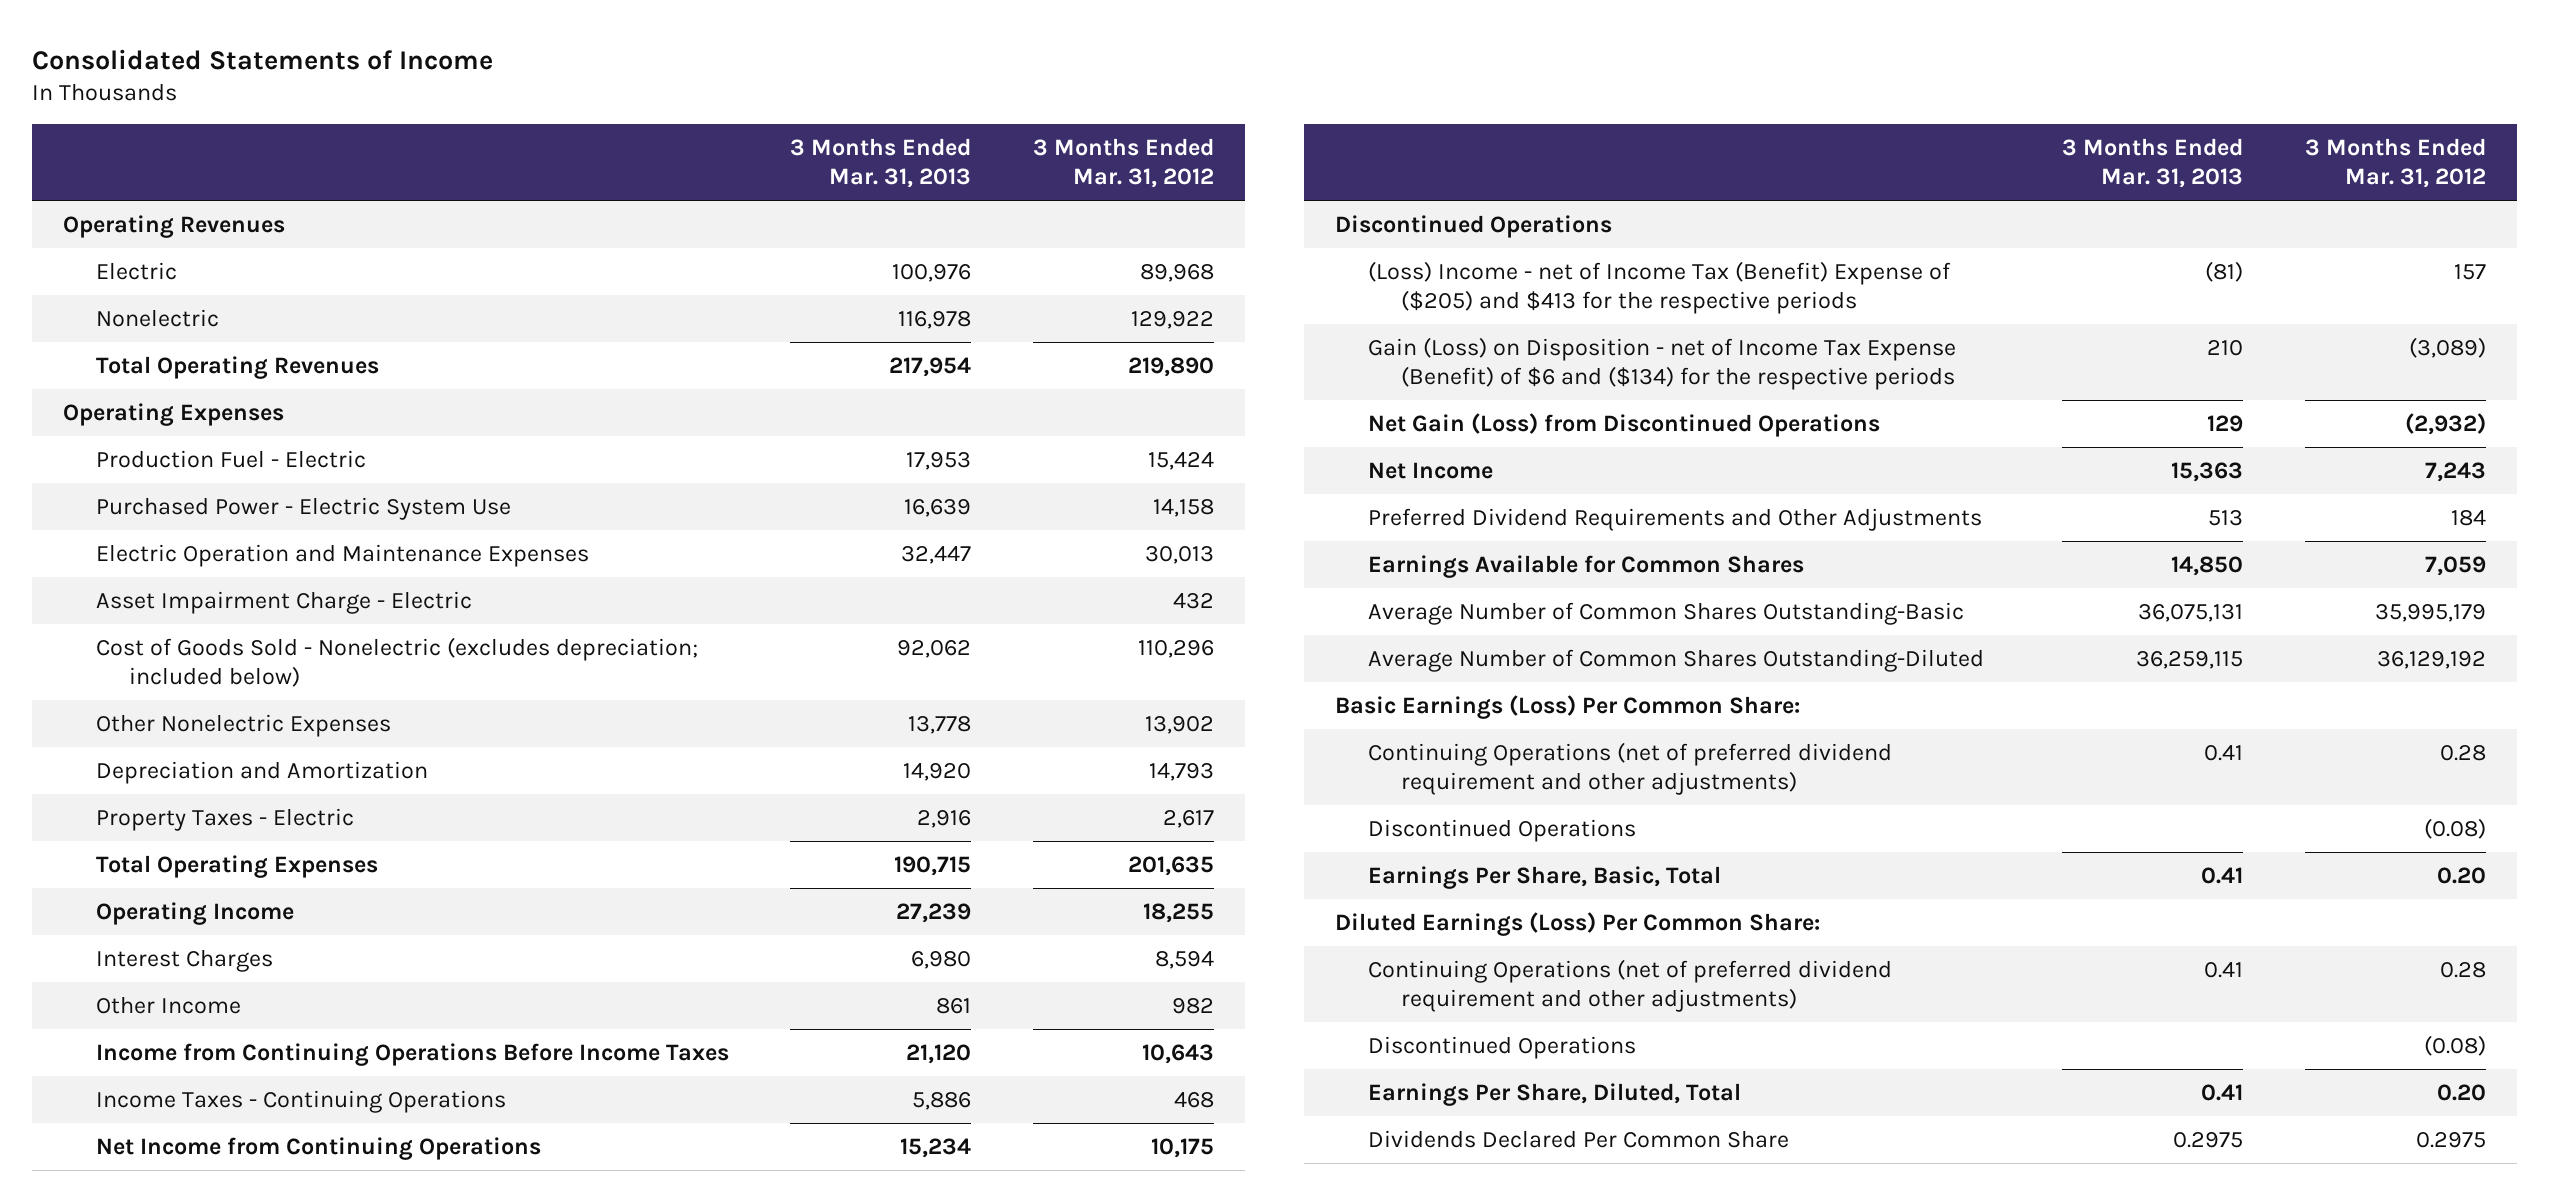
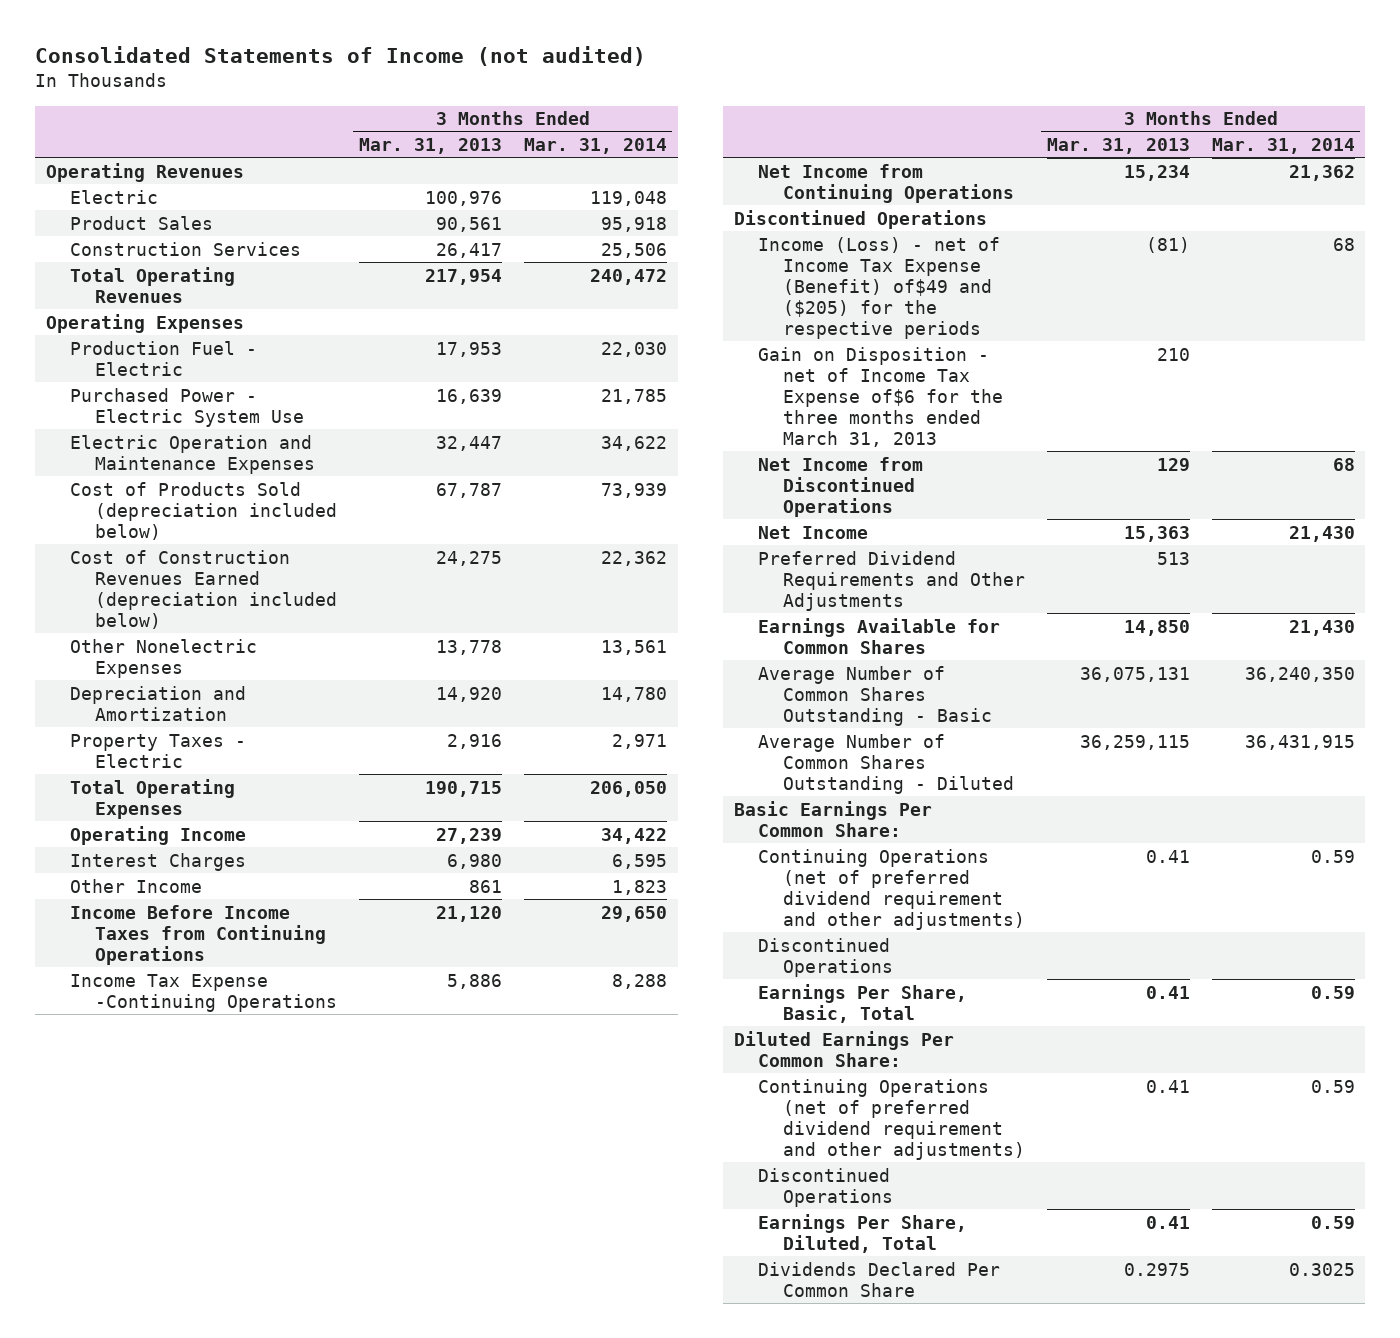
- Consolidated Statements of Income
+ Consolidated Statements of Income (not audited)
- | 3 Months Ended Mar. 31, 2013 | 3 Months Ended Mar. 31, 2012
+ | 3 Months Ended Mar. 31, 2013 | 3 Months Ended Mar. 31, 2014
- Nonelectric | 116,978 | 129,922
+ Product Sales | 90,561 | 95,918
+ Construction Services | 26,417 | 25,506
- Asset Impairment Charge - Electric | | 432
- Cost of Goods Sold - Nonelectric (excludes depreciation; included below) | 92,062 | 110,296
+ Cost of Products Sold (depreciation included below) | 67,787 | 73,939
+ Cost of Construction Revenues Earned (depreciation included below) | 24,275 | 22,362
- Income from Continuing Operations Before Income Taxes | 21,120 | 10,643
- Income Taxes - Continuing Operations | 5,886 | 468
+ Income Before Income Taxes from Continuing Operations | 21,120 | 29,650
+ Income Tax Expense -Continuing Operations | 5,886 | 8,288
- (Loss) Income - net of Income Tax (Benefit) Expense of ($205) and $413 for the respective periods | (81) | 157
- Gain (Loss) on Disposition - net of Income Tax Expense (Benefit) of $6 and ($134) for the respective periods | 210 | (3,089)
- Net Gain (Loss) from Discontinued Operations | 129 | (2,932)
+ Income (Loss) - net of Income Tax Expense (Benefit) of$49 and ($205) for the respective periods | (81) | 68
+ Gain on Disposition - net of Income Tax Expense of$6 for the three months ended March 31, 2013 | 210 |
+ Net Income from Discontinued Operations | 129 | 68
- Average Number of Common Shares Outstanding-Basic | 36,075,131 | 35,995,179
- Average Number of Common Shares Outstanding-Diluted | 36,259,115 | 36,129,192
- Basic Earnings (Loss) Per Common Share:
+ Average Number of Common Shares Outstanding - Basic | 36,075,131 | 36,240,350
+ Average Number of Common Shares Outstanding - Diluted | 36,259,115 | 36,431,915
+ Basic Earnings Per Common Share:
- Diluted Earnings (Loss) Per Common Share:
+ Diluted Earnings Per Common Share:

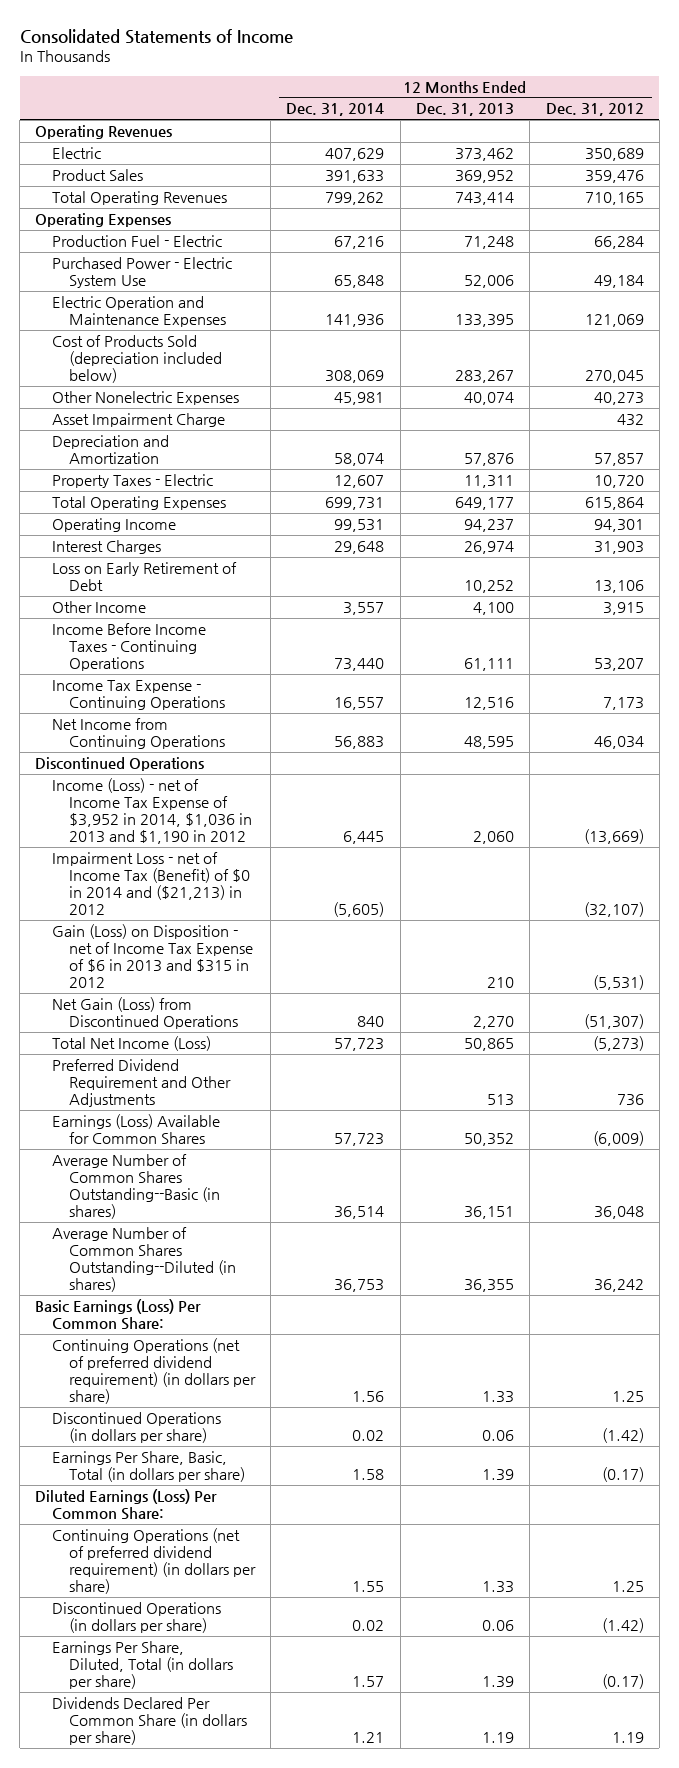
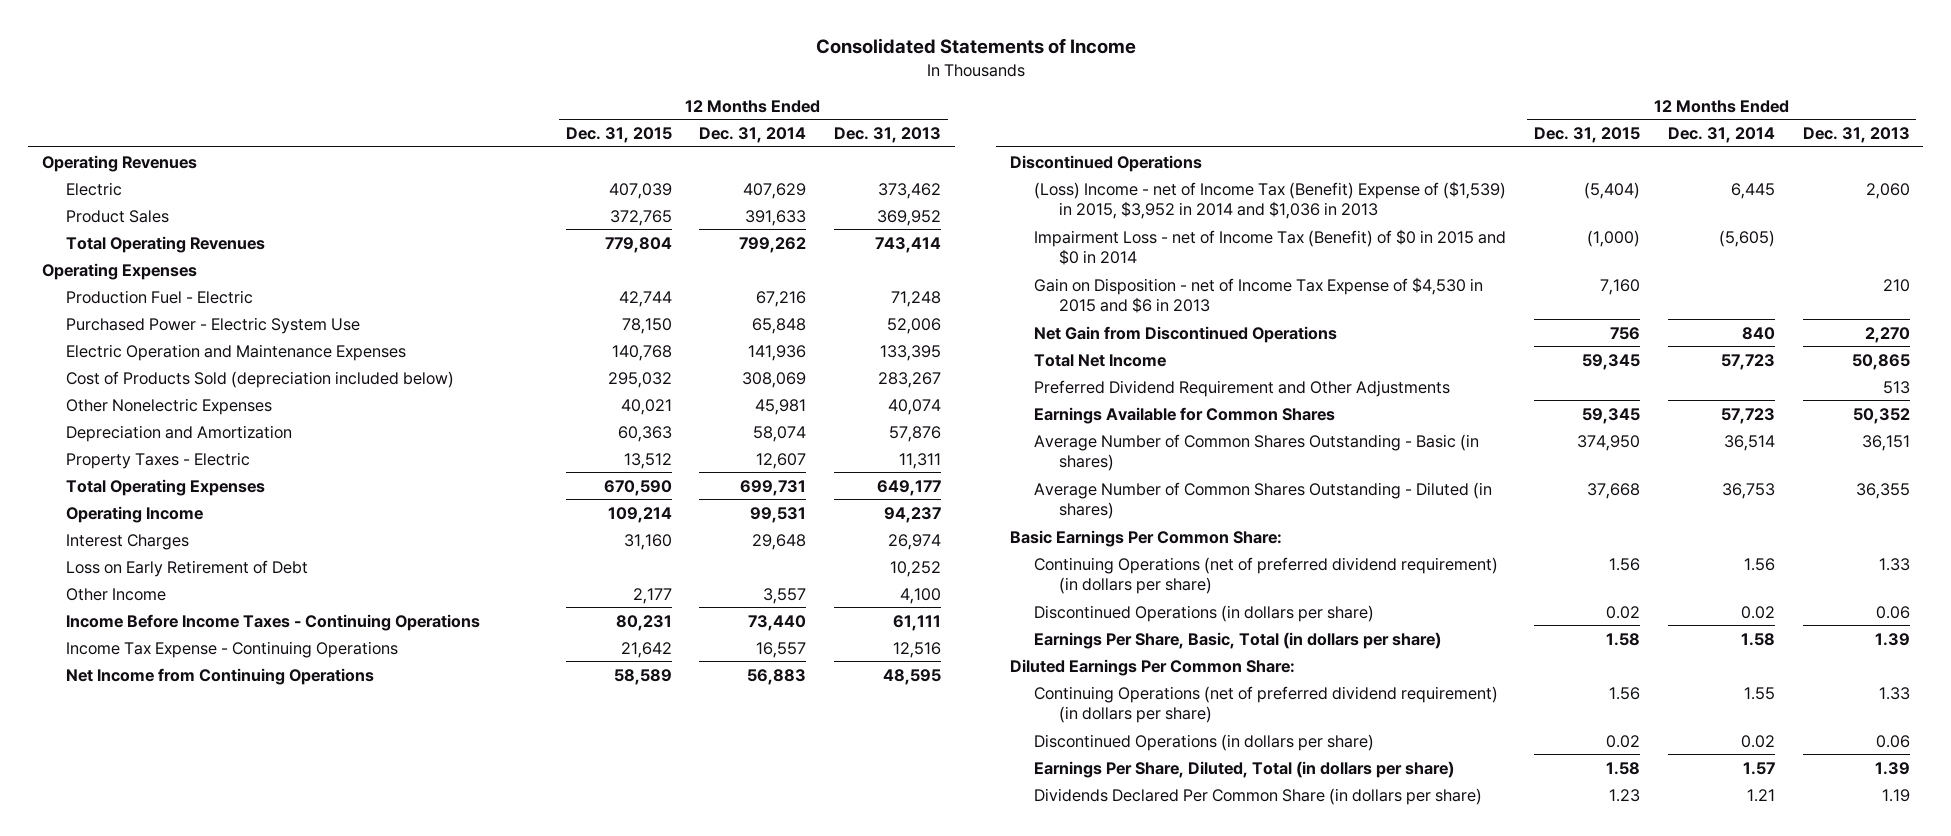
- | 12 Months Ended Dec. 31, 2014 | 12 Months Ended Dec. 31, 2013 | 12 Months Ended Dec. 31, 2012
+ | 12 Months Ended Dec. 31, 2015 | 12 Months Ended Dec. 31, 2014 | 12 Months Ended Dec. 31, 2013
- Asset Impairment Charge | | | 432
- Income (Loss) - net of Income Tax Expense of $3,952 in 2014, $1,036 in 2013 and $1,190 in 2012 | 6,445 | 2,060 | (13,669)
- Impairment Loss - net of Income Tax (Benefit) of $0 in 2014 and ($21,213) in 2012 | (5,605) | | (32,107)
- Gain (Loss) on Disposition - net of Income Tax Expense of $6 in 2013 and $315 in 2012 | | 210 | (5,531)
- Net Gain (Loss) from Discontinued Operations | 840 | 2,270 | (51,307)
- Total Net Income (Loss) | 57,723 | 50,865 | (5,273)
+ (Loss) Income - net of Income Tax (Benefit) Expense of ($1,539) in 2015, $3,952 in 2014 and $1,036 in 2013 | (5,404) | 6,445 | 2,060
+ Impairment Loss - net of Income Tax (Benefit) of $0 in 2015 and $0 in 2014 | (1,000) | (5,605) |
+ Gain on Disposition - net of Income Tax Expense of $4,530 in 2015 and $6 in 2013 | 7,160 | | 210
+ Net Gain from Discontinued Operations | 756 | 840 | 2,270
+ Total Net Income | 59,345 | 57,723 | 50,865
- Earnings (Loss) Available for Common Shares | 57,723 | 50,352 | (6,009)
- Average Number of Common Shares Outstanding--Basic (in shares) | 36,514 | 36,151 | 36,048
- Average Number of Common Shares Outstanding--Diluted (in shares) | 36,753 | 36,355 | 36,242
- Basic Earnings (Loss) Per Common Share:
+ Earnings Available for Common Shares | 59,345 | 57,723 | 50,352
+ Average Number of Common Shares Outstanding - Basic (in shares) | 374,950 | 36,514 | 36,151
+ Average Number of Common Shares Outstanding - Diluted (in shares) | 37,668 | 36,753 | 36,355
+ Basic Earnings Per Common Share:
- Diluted Earnings (Loss) Per Common Share:
+ Diluted Earnings Per Common Share:

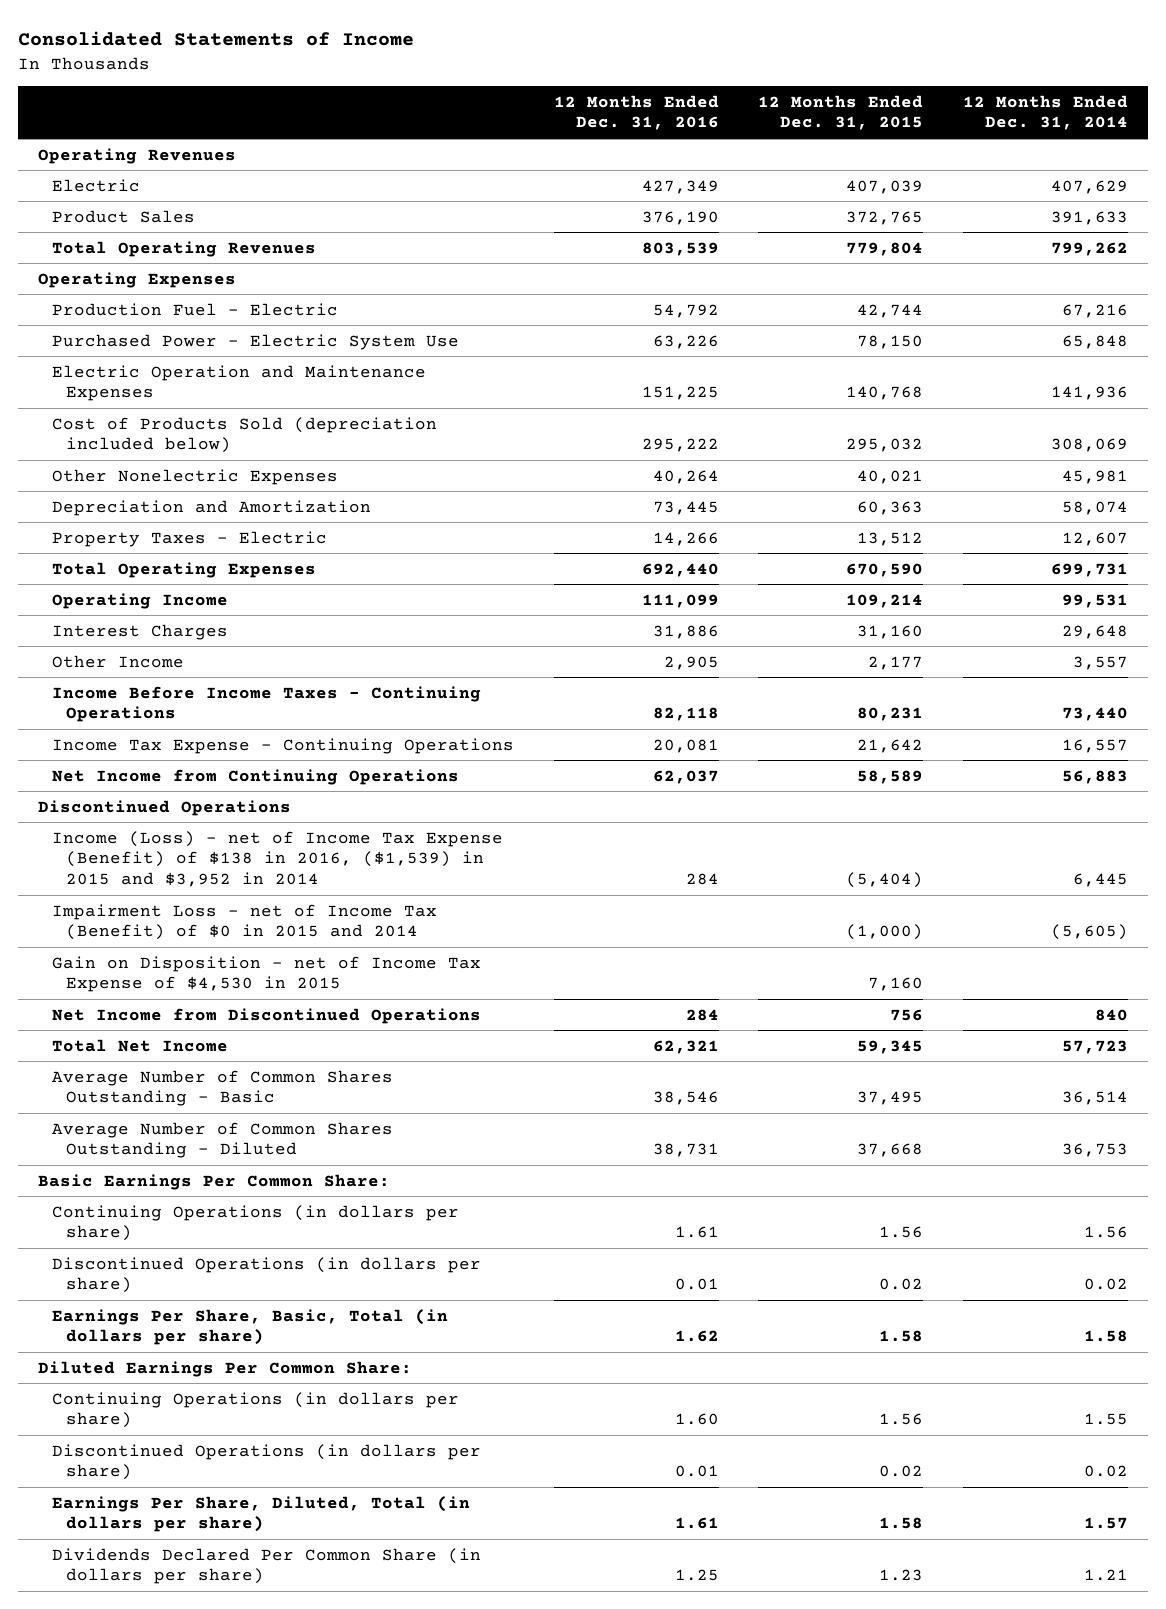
- | 12 Months Ended Dec. 31, 2015 | 12 Months Ended Dec. 31, 2014 | 12 Months Ended Dec. 31, 2013
+ | 12 Months Ended Dec. 31, 2016 | 12 Months Ended Dec. 31, 2015 | 12 Months Ended Dec. 31, 2014
- Loss on Early Retirement of Debt | | | 10,252
- (Loss) Income - net of Income Tax (Benefit) Expense of ($1,539) in 2015, $3,952 in 2014 and $1,036 in 2013 | (5,404) | 6,445 | 2,060
- Impairment Loss - net of Income Tax (Benefit) of $0 in 2015 and $0 in 2014 | (1,000) | (5,605) |
- Gain on Disposition - net of Income Tax Expense of $4,530 in 2015 and $6 in 2013 | 7,160 | | 210
- Net Gain from Discontinued Operations | 756 | 840 | 2,270
+ Income (Loss) - net of Income Tax Expense (Benefit) of $138 in 2016, ($1,539) in 2015 and $3,952 in 2014 | 284 | (5,404) | 6,445
+ Impairment Loss - net of Income Tax (Benefit) of $0 in 2015 and 2014 | | (1,000) | (5,605)
+ Gain on Disposition - net of Income Tax Expense of $4,530 in 2015 | | 7,160 |
+ Net Income from Discontinued Operations | 284 | 756 | 840
- Preferred Dividend Requirement and Other Adjustments | | | 513
- Earnings Available for Common Shares | 59,345 | 57,723 | 50,352
- Average Number of Common Shares Outstanding - Basic (in shares) | 374,950 | 36,514 | 36,151
- Average Number of Common Shares Outstanding - Diluted (in shares) | 37,668 | 36,753 | 36,355
+ Average Number of Common Shares Outstanding - Basic | 38,546 | 37,495 | 36,514
+ Average Number of Common Shares Outstanding - Diluted | 38,731 | 37,668 | 36,753
- Continuing Operations (net of preferred dividend requirement) (in dollars per share) | 1.56 | 1.56 | 1.33
+ Continuing Operations (in dollars per share) | 1.61 | 1.56 | 1.56
- Continuing Operations (net of preferred dividend requirement) (in dollars per share) | 1.56 | 1.55 | 1.33
+ Continuing Operations (in dollars per share) | 1.60 | 1.56 | 1.55

